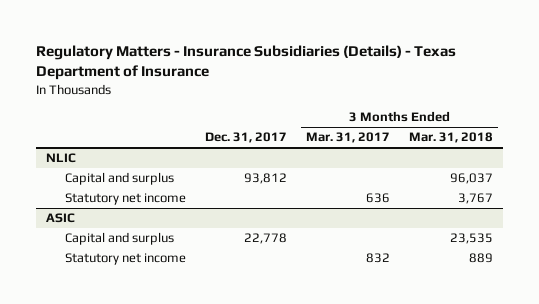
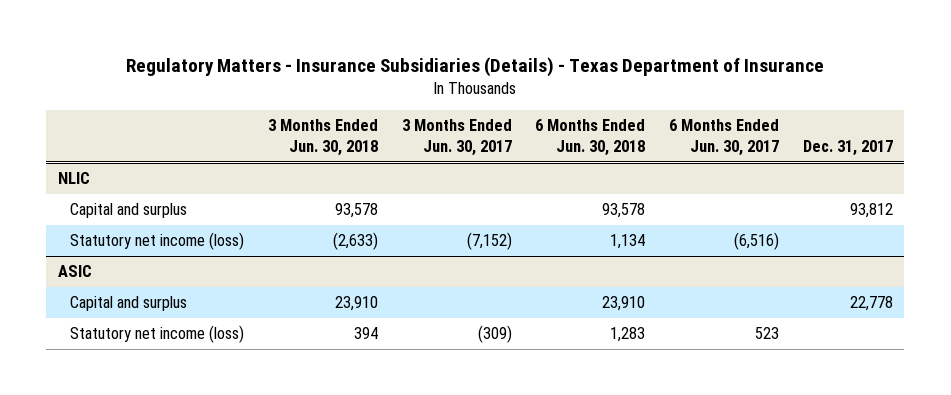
- | Dec. 31, 2017 | 3 Months Ended Mar. 31, 2017 | 3 Months Ended Mar. 31, 2018
+ | 3 Months Ended Jun. 30, 2018 | 3 Months Ended Jun. 30, 2017 | 6 Months Ended Jun. 30, 2018 | 6 Months Ended Jun. 30, 2017 | Dec. 31, 2017
@ NLIC
- Statutory net income | | 636 | 3,767
+ Statutory net income (loss) | (2,633) | (7,152) | 1,134 | (6,516) |
@ ASIC
- Statutory net income | | 832 | 889
+ Statutory net income (loss) | 394 | (309) | 1,283 | 523 |

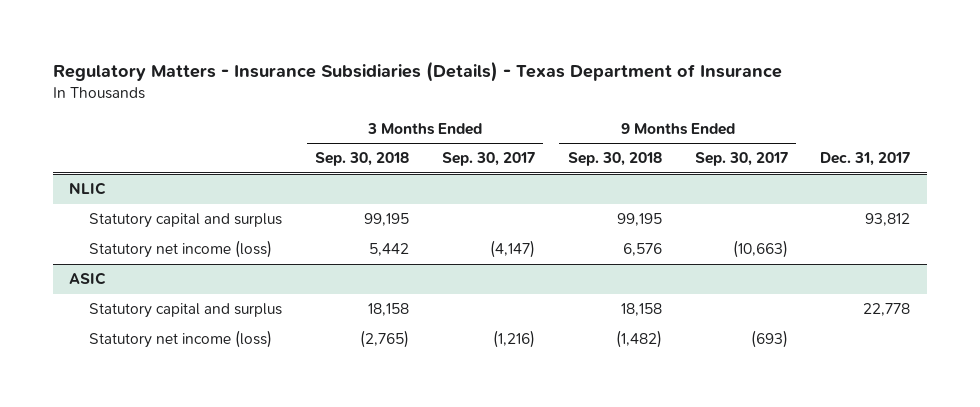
- | 3 Months Ended Jun. 30, 2018 | 3 Months Ended Jun. 30, 2017 | 6 Months Ended Jun. 30, 2018 | 6 Months Ended Jun. 30, 2017 | Dec. 31, 2017
+ | 3 Months Ended Sep. 30, 2018 | 3 Months Ended Sep. 30, 2017 | 9 Months Ended Sep. 30, 2018 | 9 Months Ended Sep. 30, 2017 | Dec. 31, 2017
@ NLIC
- Capital and surplus | 93,578 | | 93,578 | | 93,812
+ Statutory capital and surplus | 99,195 | | 99,195 | | 93,812
@ ASIC
- Capital and surplus | 23,910 | | 23,910 | | 22,778
+ Statutory capital and surplus | 18,158 | | 18,158 | | 22,778

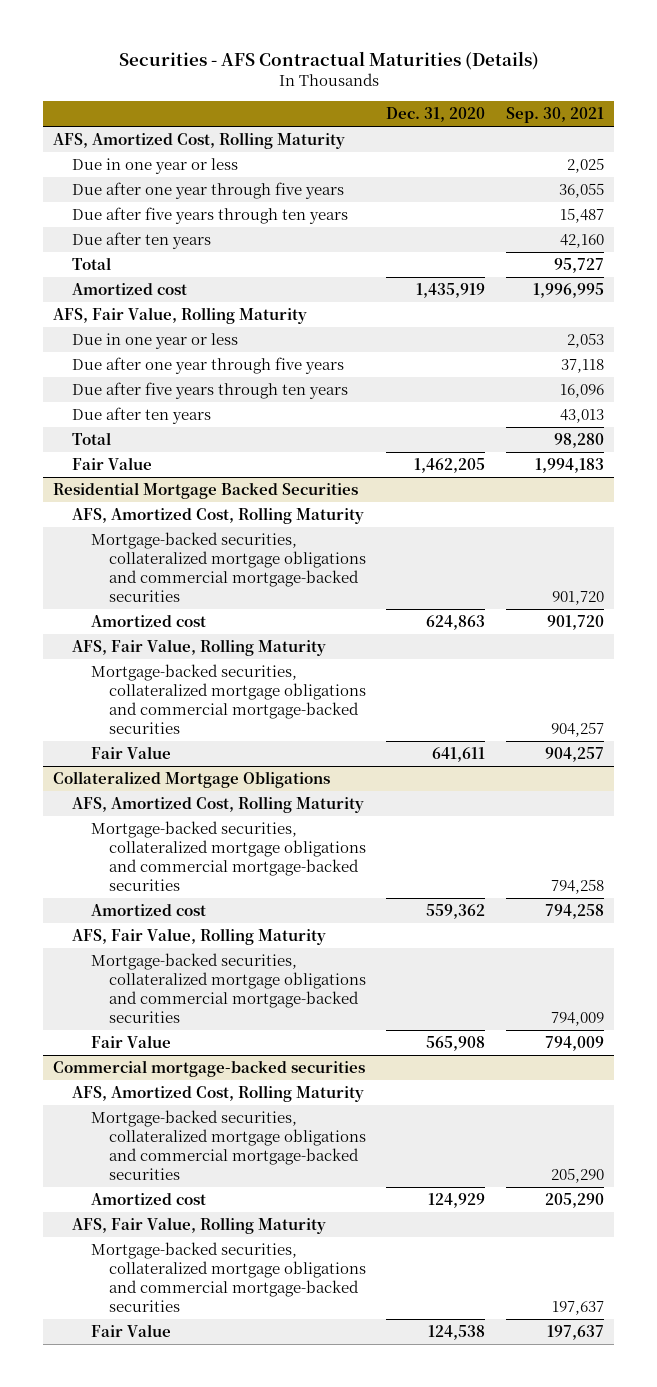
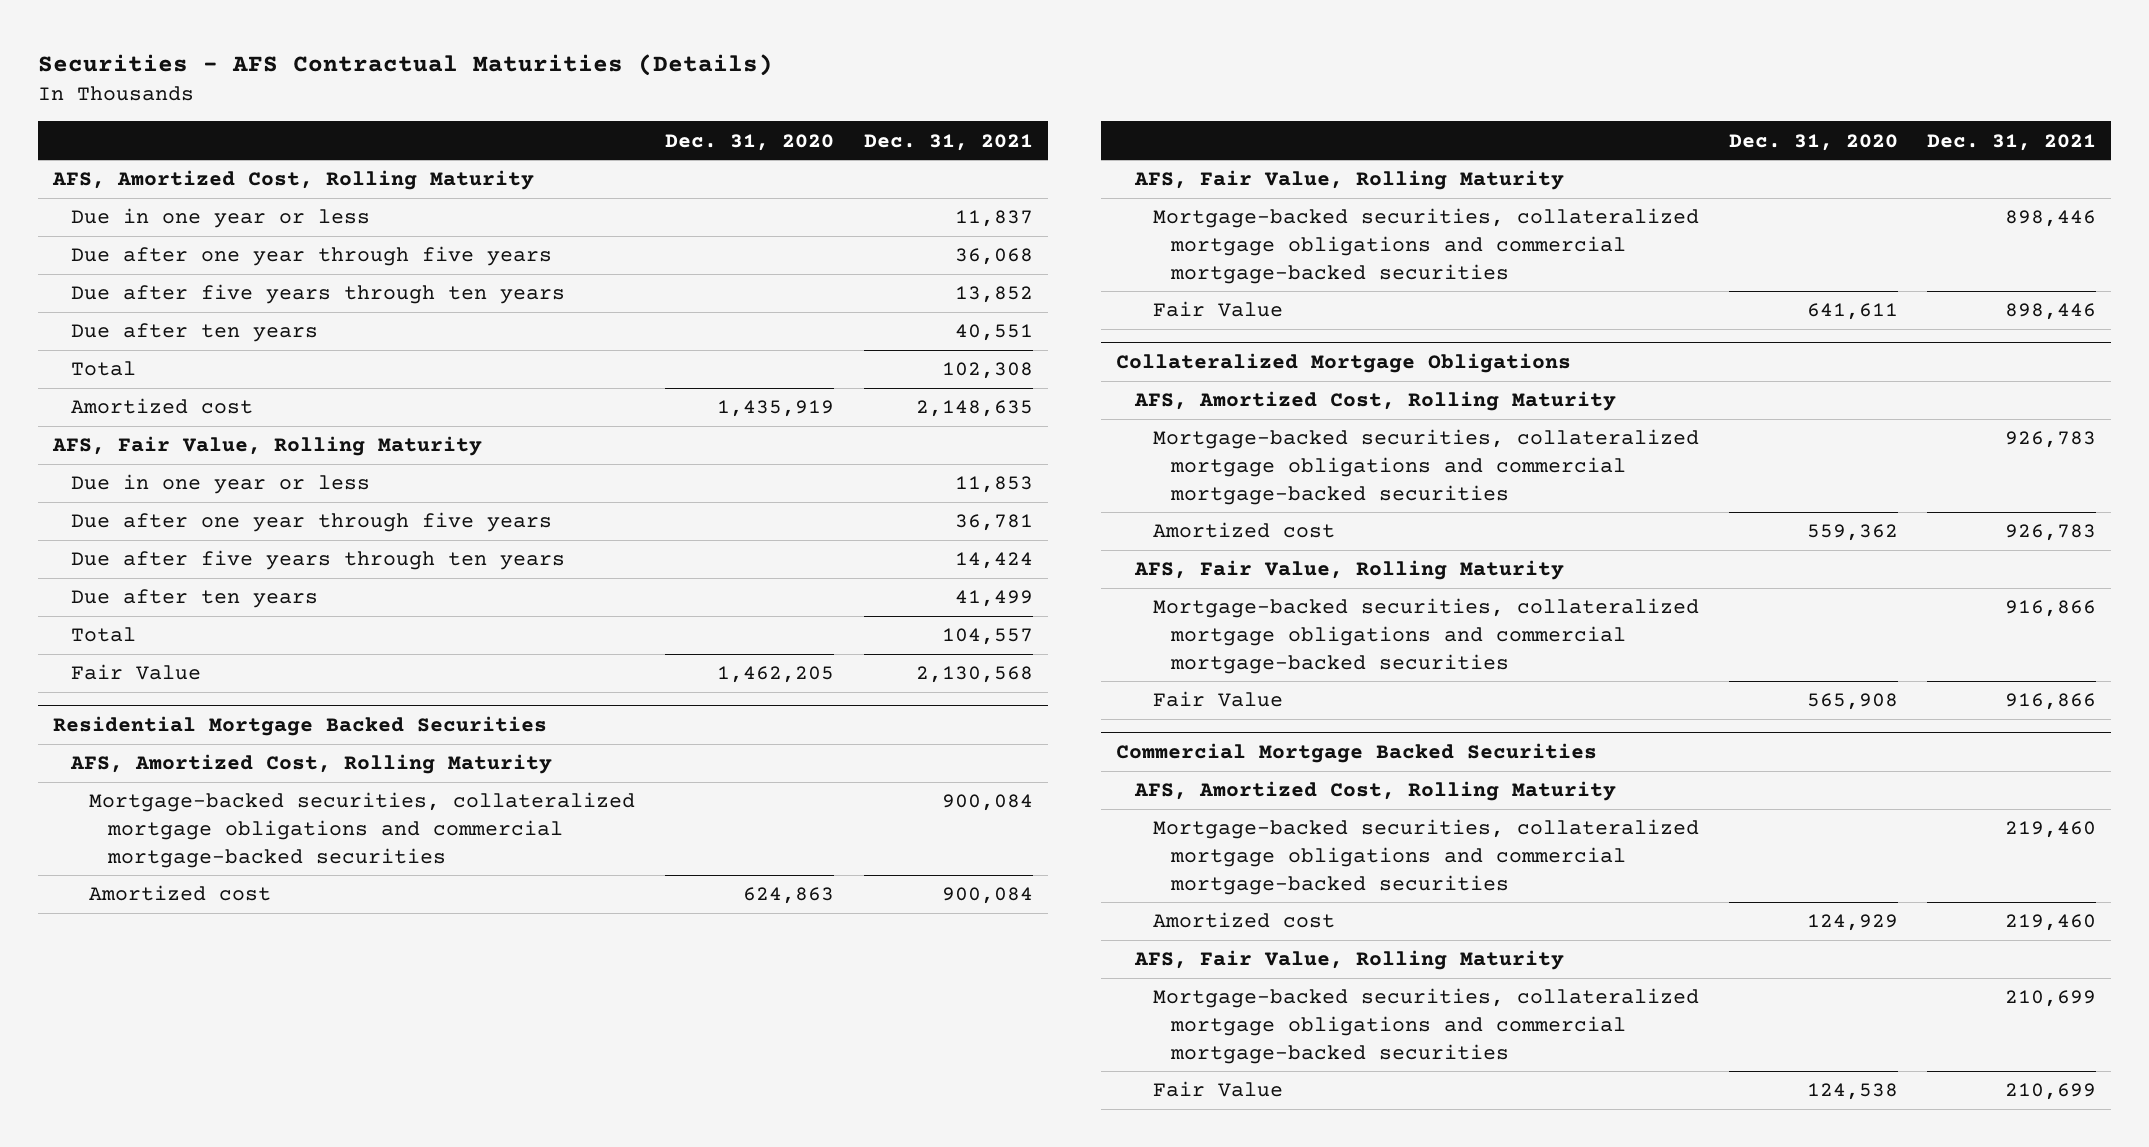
- | Dec. 31, 2020 | Sep. 30, 2021
+ | Dec. 31, 2020 | Dec. 31, 2021
- Commercial mortgage-backed securities
+ Commercial Mortgage Backed Securities

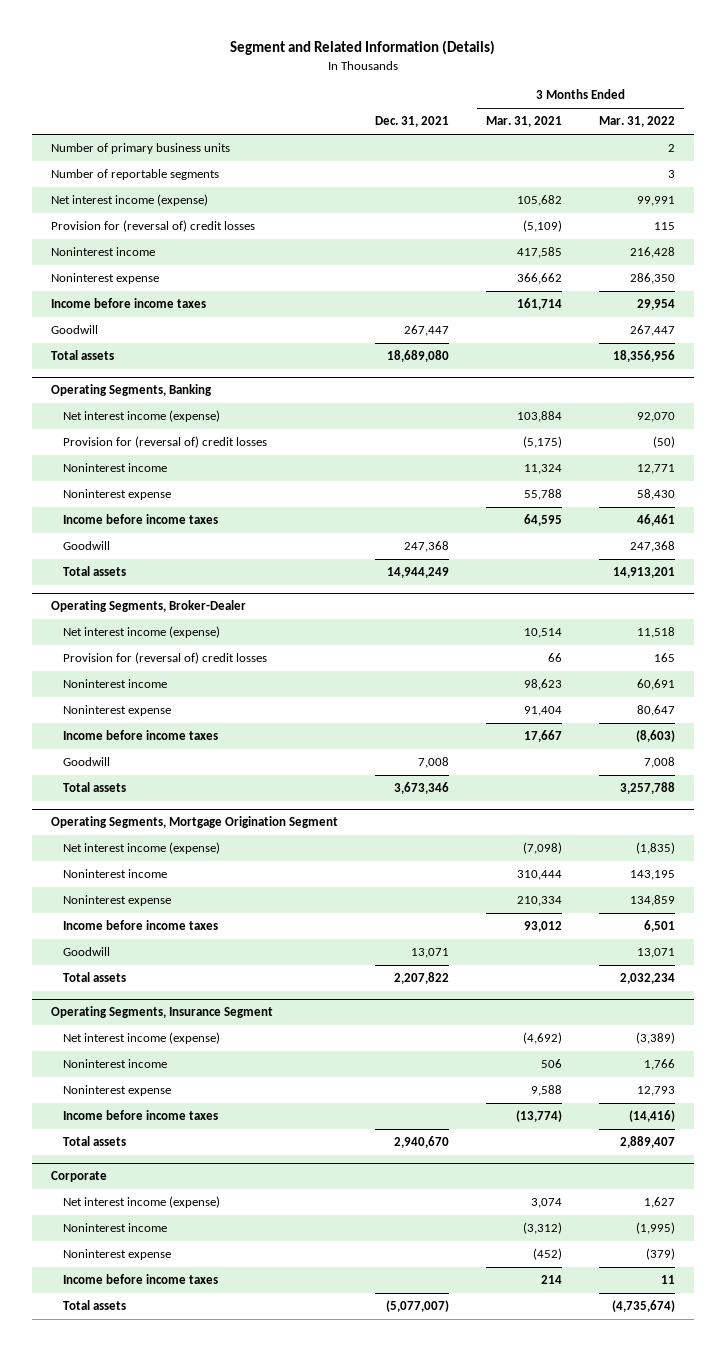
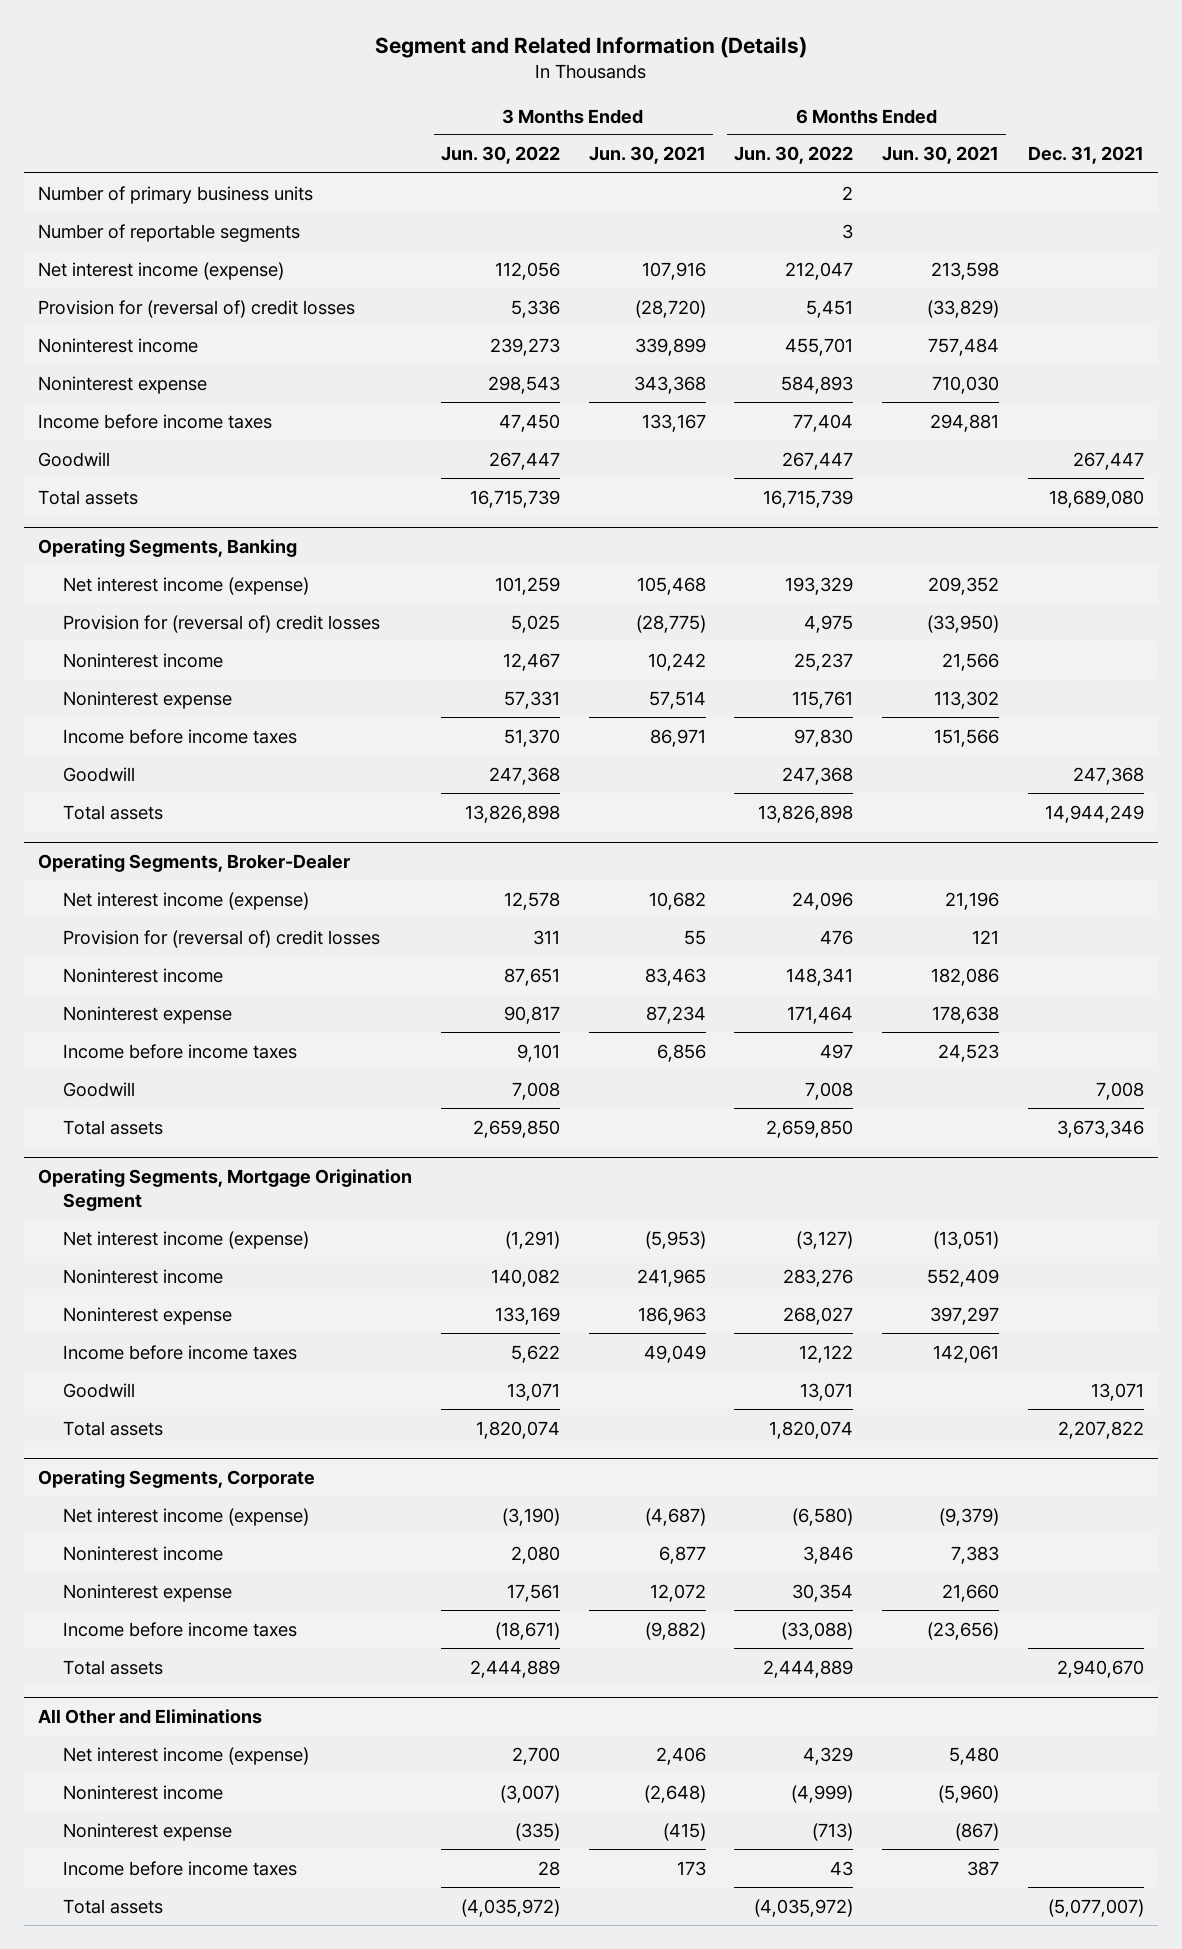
- | Dec. 31, 2021 | 3 Months Ended Mar. 31, 2021 | 3 Months Ended Mar. 31, 2022
+ | 3 Months Ended Jun. 30, 2022 | 3 Months Ended Jun. 30, 2021 | 6 Months Ended Jun. 30, 2022 | 6 Months Ended Jun. 30, 2021 | Dec. 31, 2021
- Operating Segments, Insurance Segment
+ Operating Segments, Corporate
- Corporate
+ All Other and Eliminations

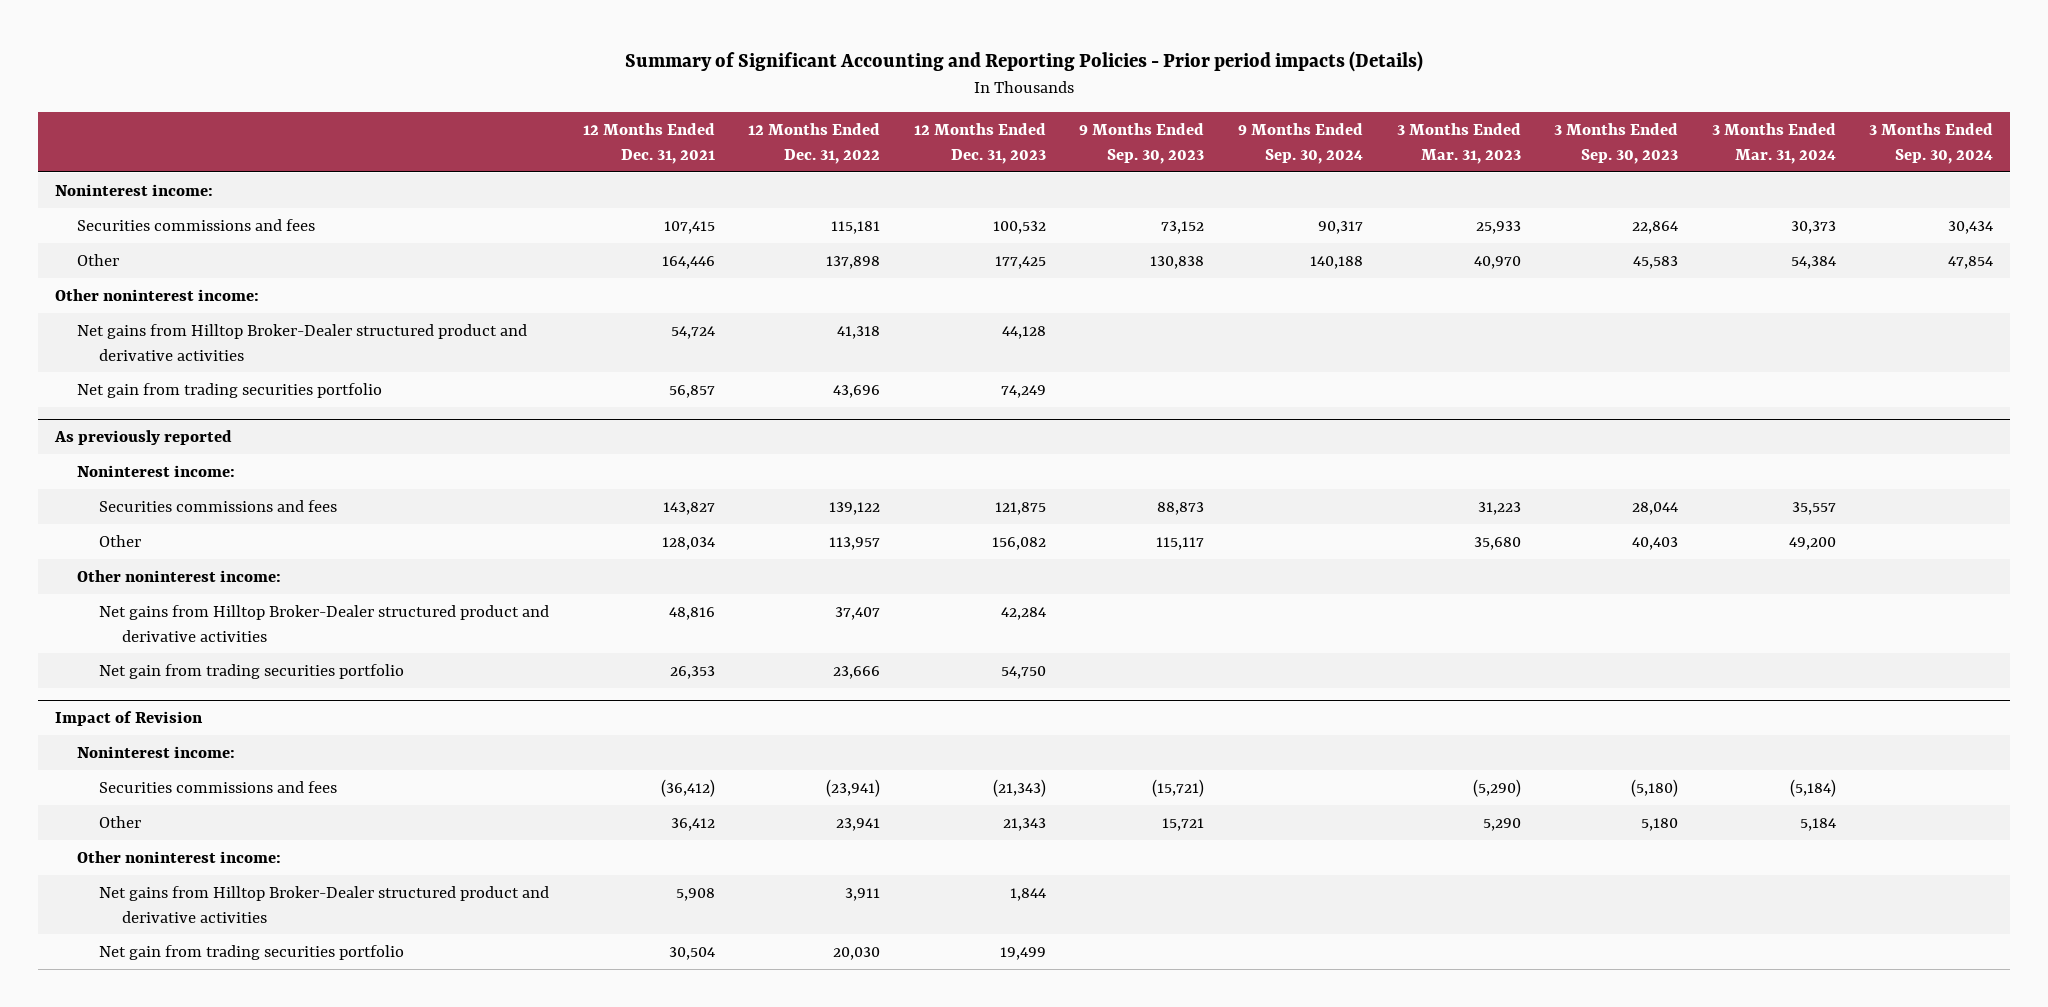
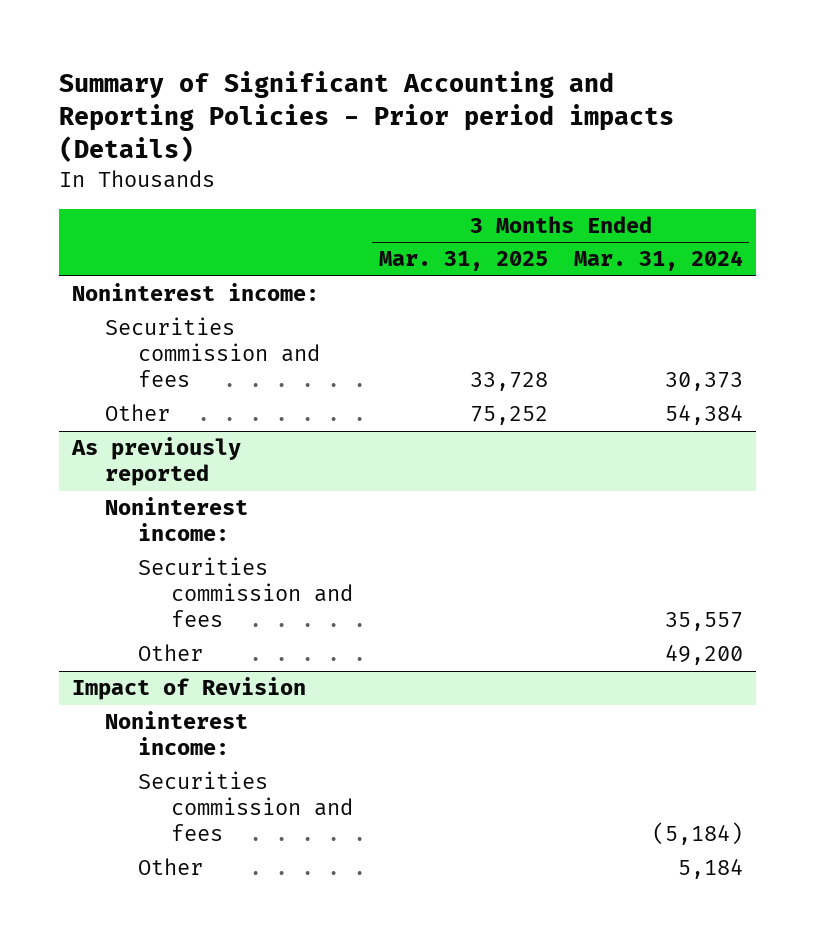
- | 12 Months Ended Dec. 31, 2021 | 12 Months Ended Dec. 31, 2022 | 12 Months Ended Dec. 31, 2023 | 9 Months Ended Sep. 30, 2023 | 9 Months Ended Sep. 30, 2024 | 3 Months Ended Mar. 31, 2023 | 3 Months Ended Sep. 30, 2023 | 3 Months Ended Mar. 31, 2024 | 3 Months Ended Sep. 30, 2024
+ | 3 Months Ended Mar. 31, 2025 | 3 Months Ended Mar. 31, 2024
- Securities commissions and fees | 107,415 | 115,181 | 100,532 | 73,152 | 90,317 | 25,933 | 22,864 | 30,373 | 30,434
+ Securities commission and fees | 33,728 | 30,373
- Other noninterest income:
- Net gains from Hilltop Broker-Dealer structured product and derivative activities | 54,724 | 41,318 | 44,128 | | | | | |
- Net gain from trading securities portfolio | 56,857 | 43,696 | 74,249 | | | | | |
@ As previously reported
- Securities commissions and fees | 143,827 | 139,122 | 121,875 | 88,873 | | 31,223 | 28,044 | 35,557 |
+ Securities commission and fees | | 35,557
- Other noninterest income:
- Net gains from Hilltop Broker-Dealer structured product and derivative activities | 48,816 | 37,407 | 42,284 | | | | | |
- Net gain from trading securities portfolio | 26,353 | 23,666 | 54,750 | | | | | |
@ Impact of Revision
- Securities commissions and fees | (36,412) | (23,941) | (21,343) | (15,721) | | (5,290) | (5,180) | (5,184) |
+ Securities commission and fees | | (5,184)
- Other noninterest income:
- Net gains from Hilltop Broker-Dealer structured product and derivative activities | 5,908 | 3,911 | 1,844 | | | | | |
- Net gain from trading securities portfolio | 30,504 | 20,030 | 19,499 | | | | | |

